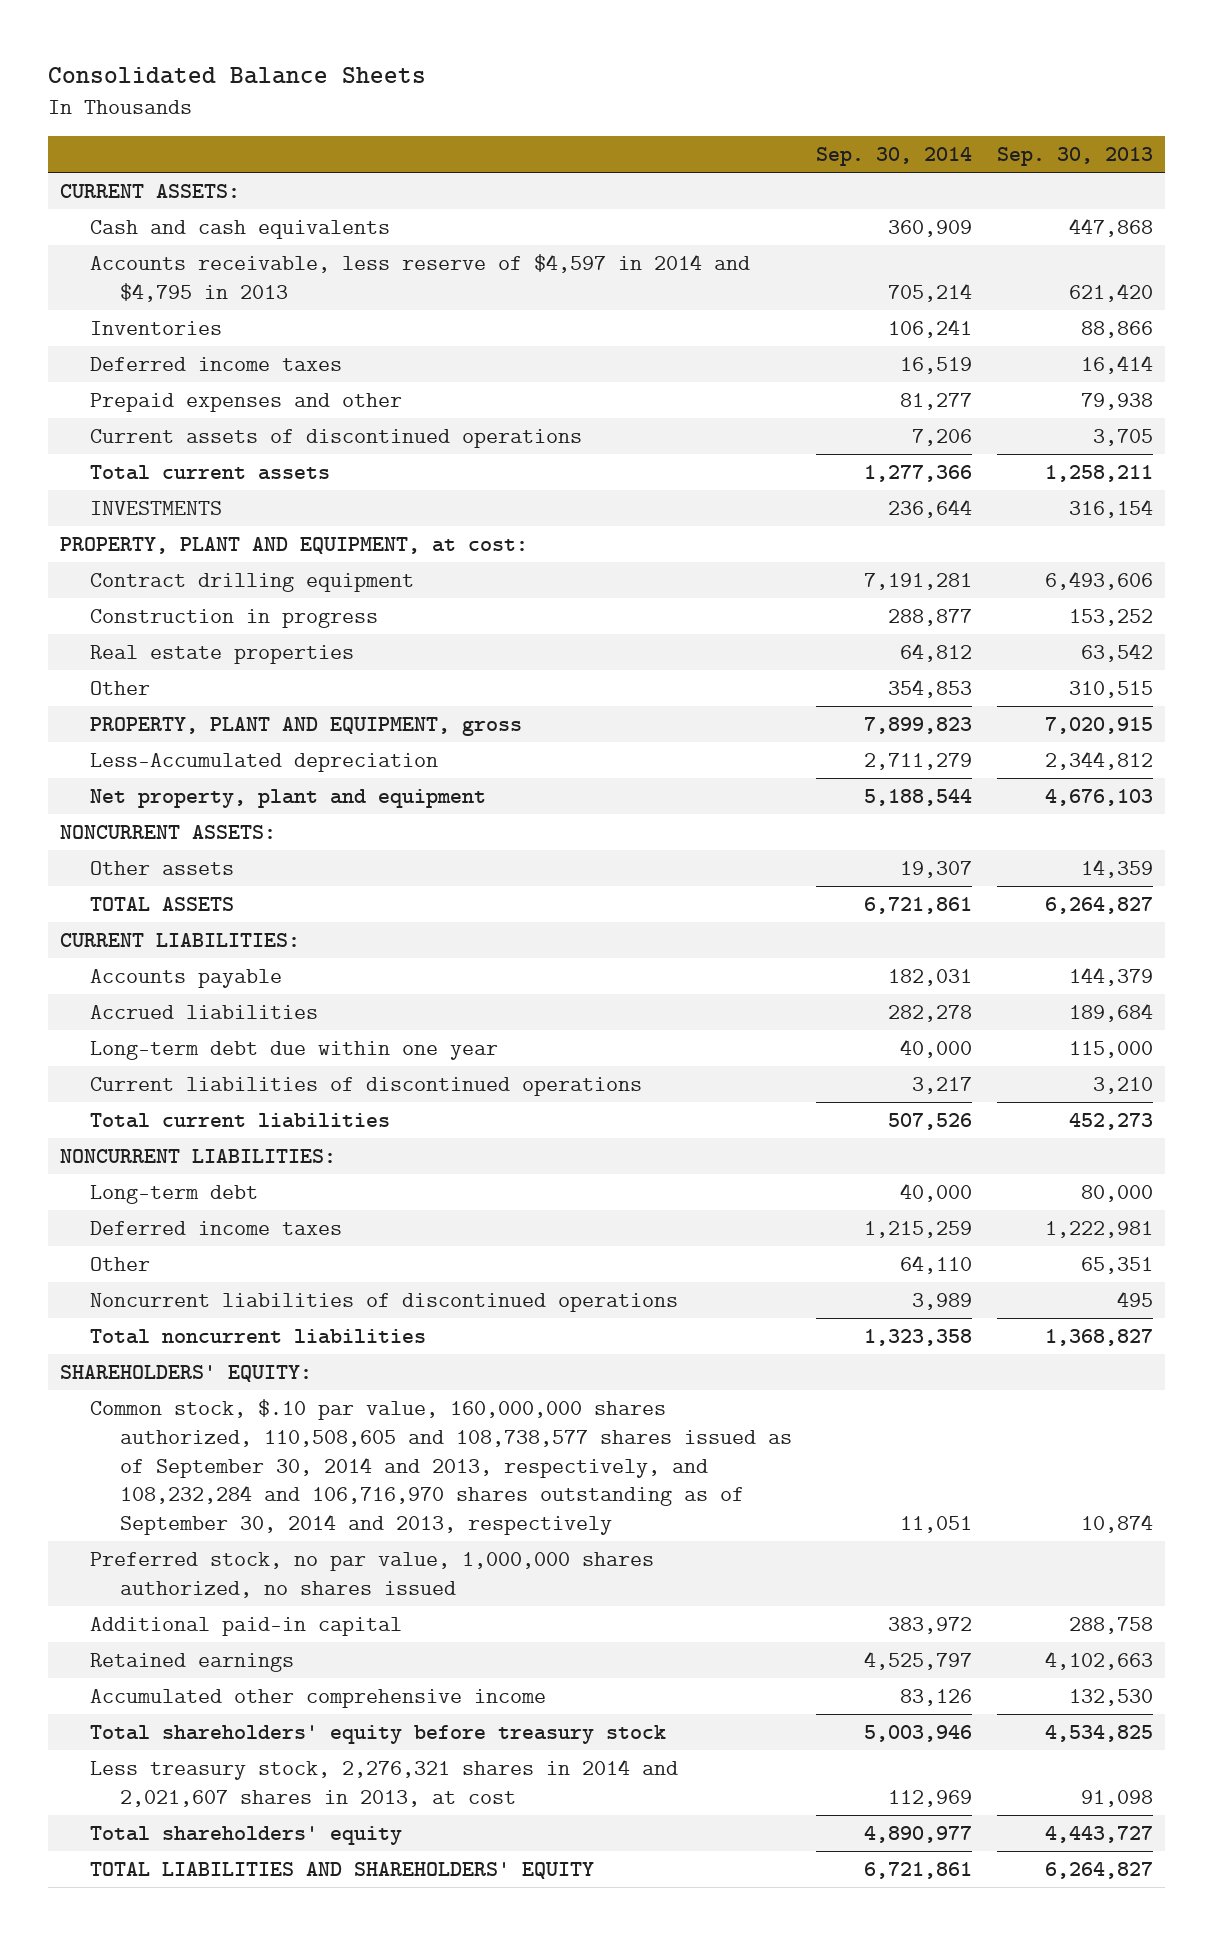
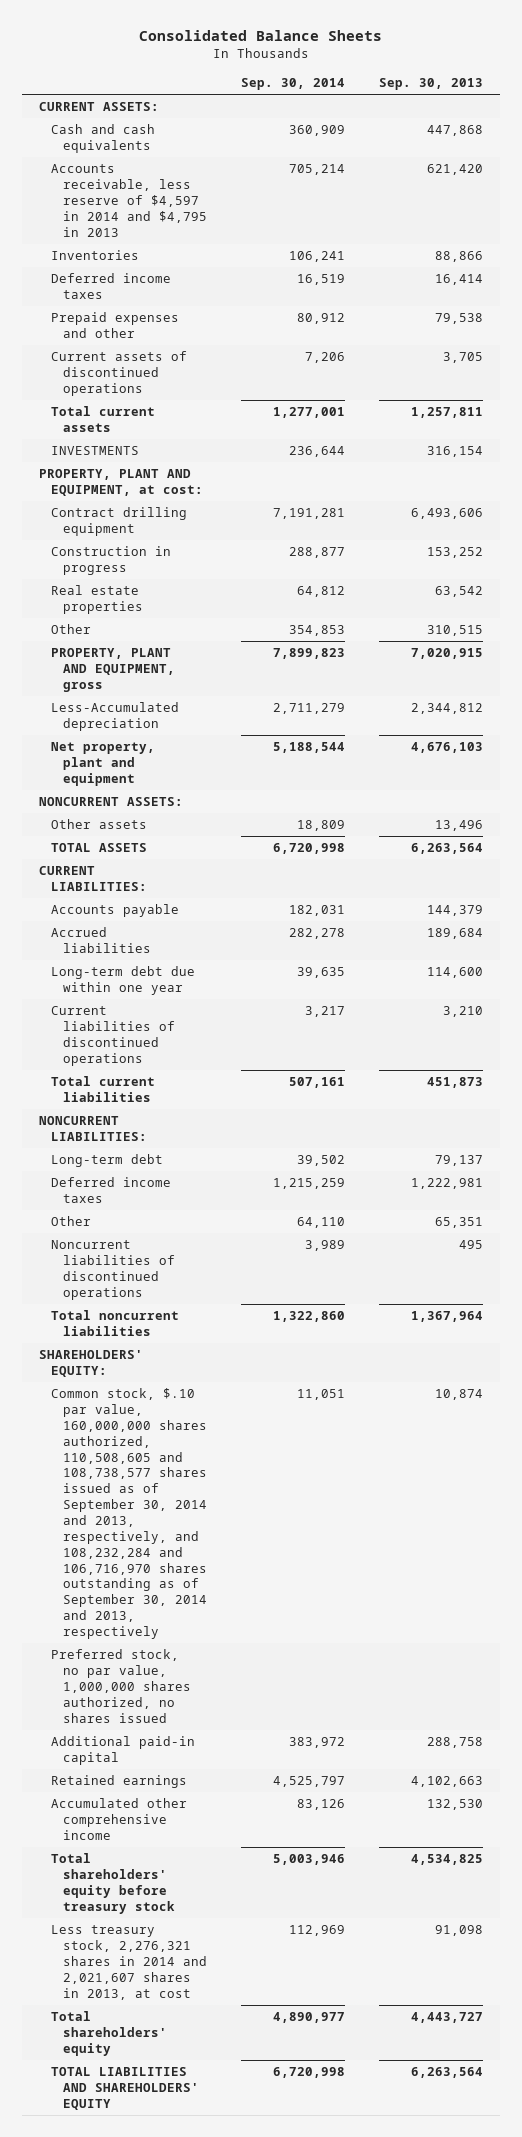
- Prepaid expenses and other | 81,277 | 79,938
+ Prepaid expenses and other | 80,912 | 79,538
- Total current assets | 1,277,366 | 1,258,211
+ Total current assets | 1,277,001 | 1,257,811
- Other assets | 19,307 | 14,359
- TOTAL ASSETS | 6,721,861 | 6,264,827
+ Other assets | 18,809 | 13,496
+ TOTAL ASSETS | 6,720,998 | 6,263,564
- Long-term debt due within one year | 40,000 | 115,000
+ Long-term debt due within one year | 39,635 | 114,600
- Total current liabilities | 507,526 | 452,273
+ Total current liabilities | 507,161 | 451,873
- Long-term debt | 40,000 | 80,000
+ Long-term debt | 39,502 | 79,137
- Total noncurrent liabilities | 1,323,358 | 1,368,827
+ Total noncurrent liabilities | 1,322,860 | 1,367,964
- TOTAL LIABILITIES AND SHAREHOLDERS' EQUITY | 6,721,861 | 6,264,827
+ TOTAL LIABILITIES AND SHAREHOLDERS' EQUITY | 6,720,998 | 6,263,564

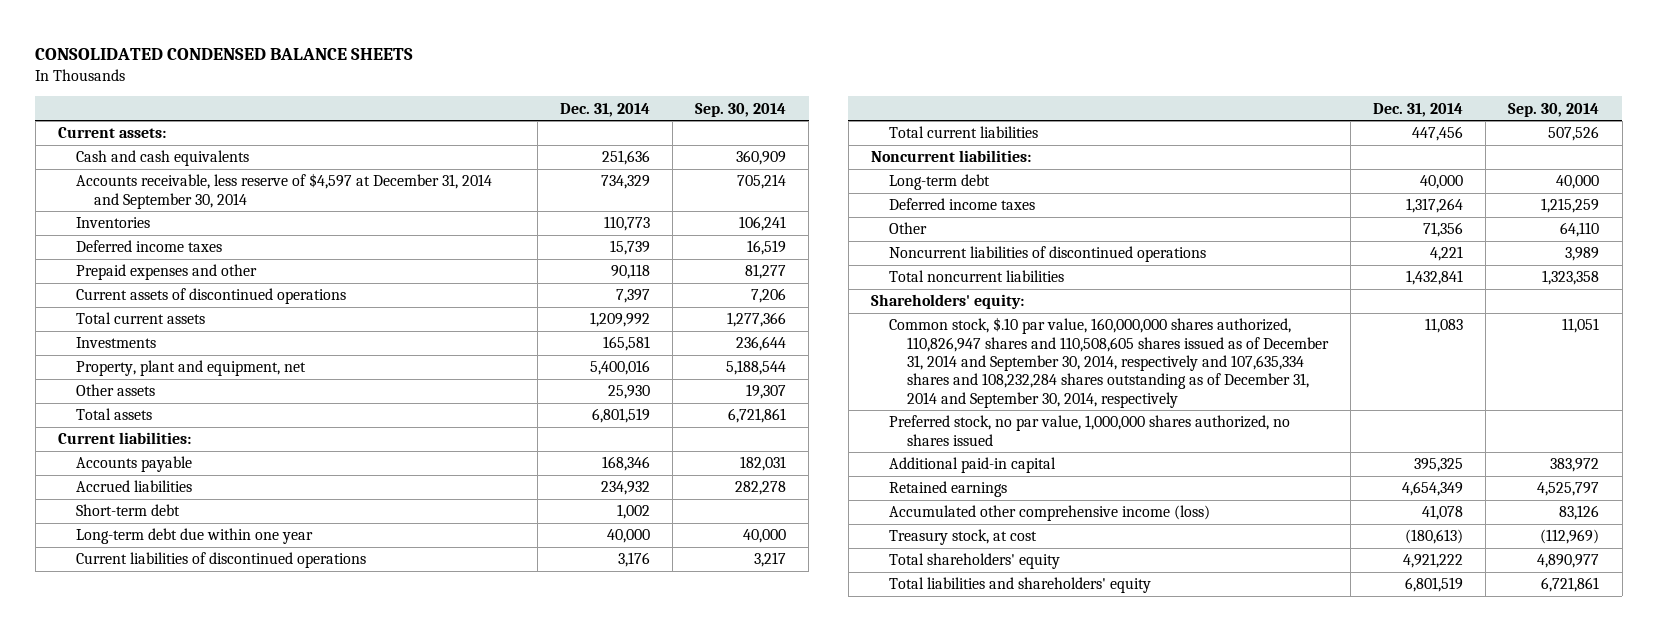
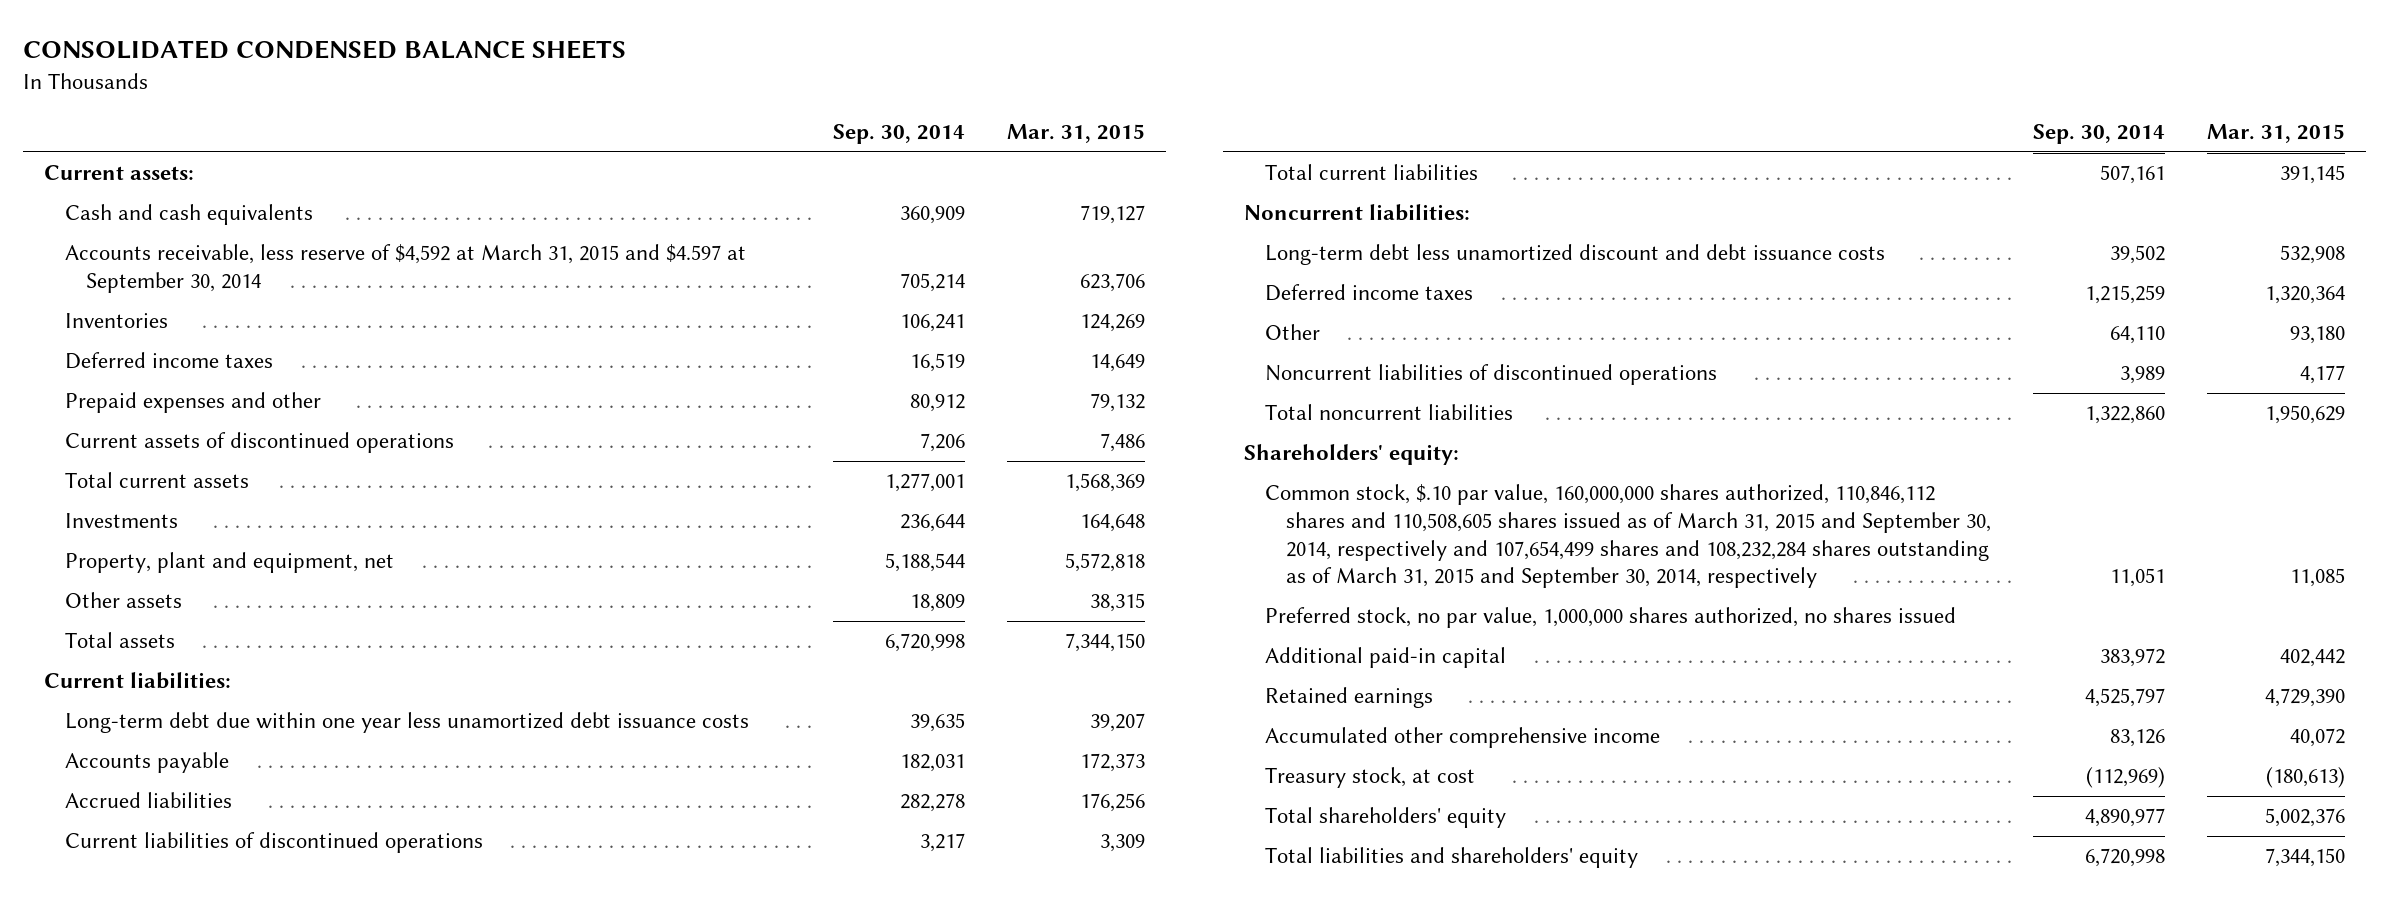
- | Dec. 31, 2014 | Sep. 30, 2014
+ | Sep. 30, 2014 | Mar. 31, 2015
- Accounts receivable, less reserve of $4,597 at December 31, 2014 and September 30, 2014 | 734,329 | 705,214
+ Accounts receivable, less reserve of $4,592 at March 31, 2015 and $4.597 at September 30, 2014 | 705,214 | 623,706
- Prepaid expenses and other | 90,118 | 81,277
+ Prepaid expenses and other | 80,912 | 79,132
- Total current assets | 1,209,992 | 1,277,366
+ Total current assets | 1,277,001 | 1,568,369
- Other assets | 25,930 | 19,307
- Total assets | 6,801,519 | 6,721,861
+ Other assets | 18,809 | 38,315
+ Total assets | 6,720,998 | 7,344,150
+ Long-term debt due within one year less unamortized debt issuance costs | 39,635 | 39,207
- Short-term debt | 1,002 |
- Long-term debt due within one year | 40,000 | 40,000
- Total current liabilities | 447,456 | 507,526
+ Total current liabilities | 507,161 | 391,145
- Long-term debt | 40,000 | 40,000
+ Long-term debt less unamortized discount and debt issuance costs | 39,502 | 532,908
- Total noncurrent liabilities | 1,432,841 | 1,323,358
+ Total noncurrent liabilities | 1,322,860 | 1,950,629
- Common stock, $.10 par value, 160,000,000 shares authorized, 110,826,947 shares and 110,508,605 shares issued as of December 31, 2014 and September 30, 2014, respectively and 107,635,334 shares and 108,232,284 shares outstanding as of December 31, 2014 and September 30, 2014, respectively | 11,083 | 11,051
+ Common stock, $.10 par value, 160,000,000 shares authorized, 110,846,112 shares and 110,508,605 shares issued as of March 31, 2015 and September 30, 2014, respectively and 107,654,499 shares and 108,232,284 shares outstanding as of March 31, 2015 and September 30, 2014, respectively | 11,051 | 11,085
- Accumulated other comprehensive income (loss) | 41,078 | 83,126
+ Accumulated other comprehensive income | 83,126 | 40,072
- Total liabilities and shareholders' equity | 6,801,519 | 6,721,861
+ Total liabilities and shareholders' equity | 6,720,998 | 7,344,150

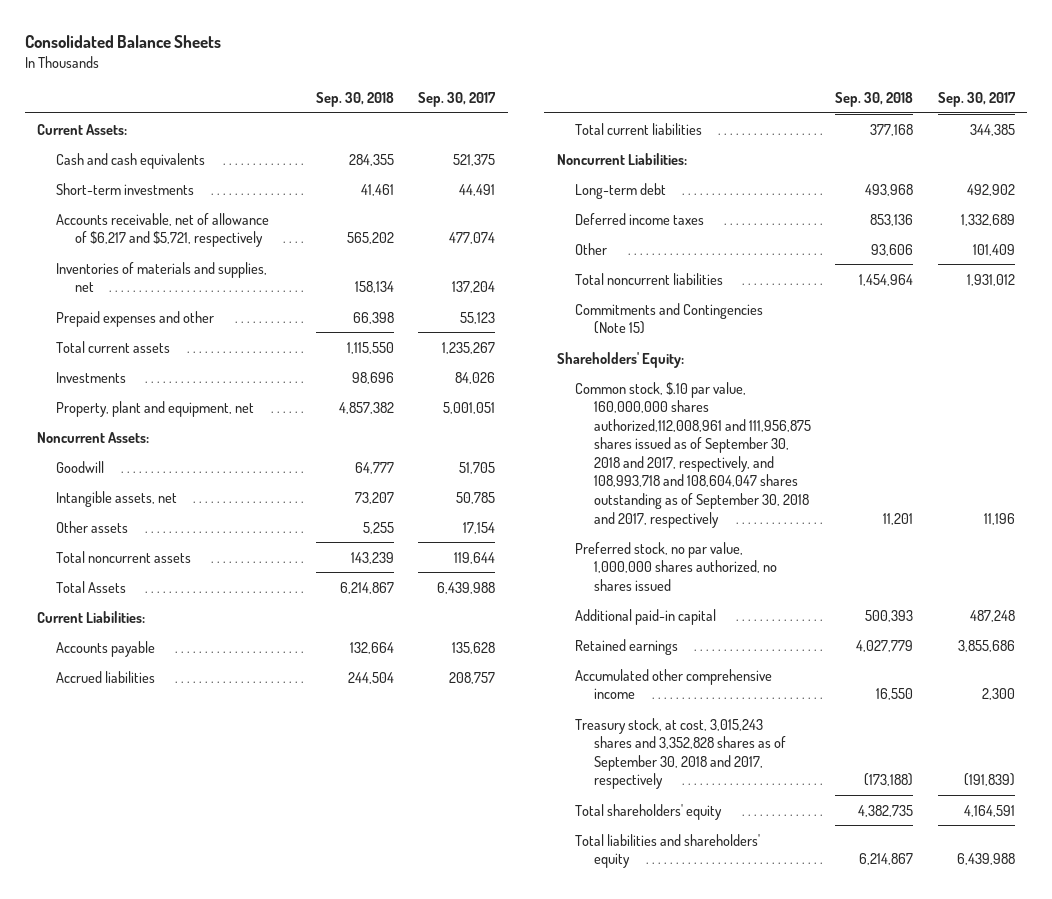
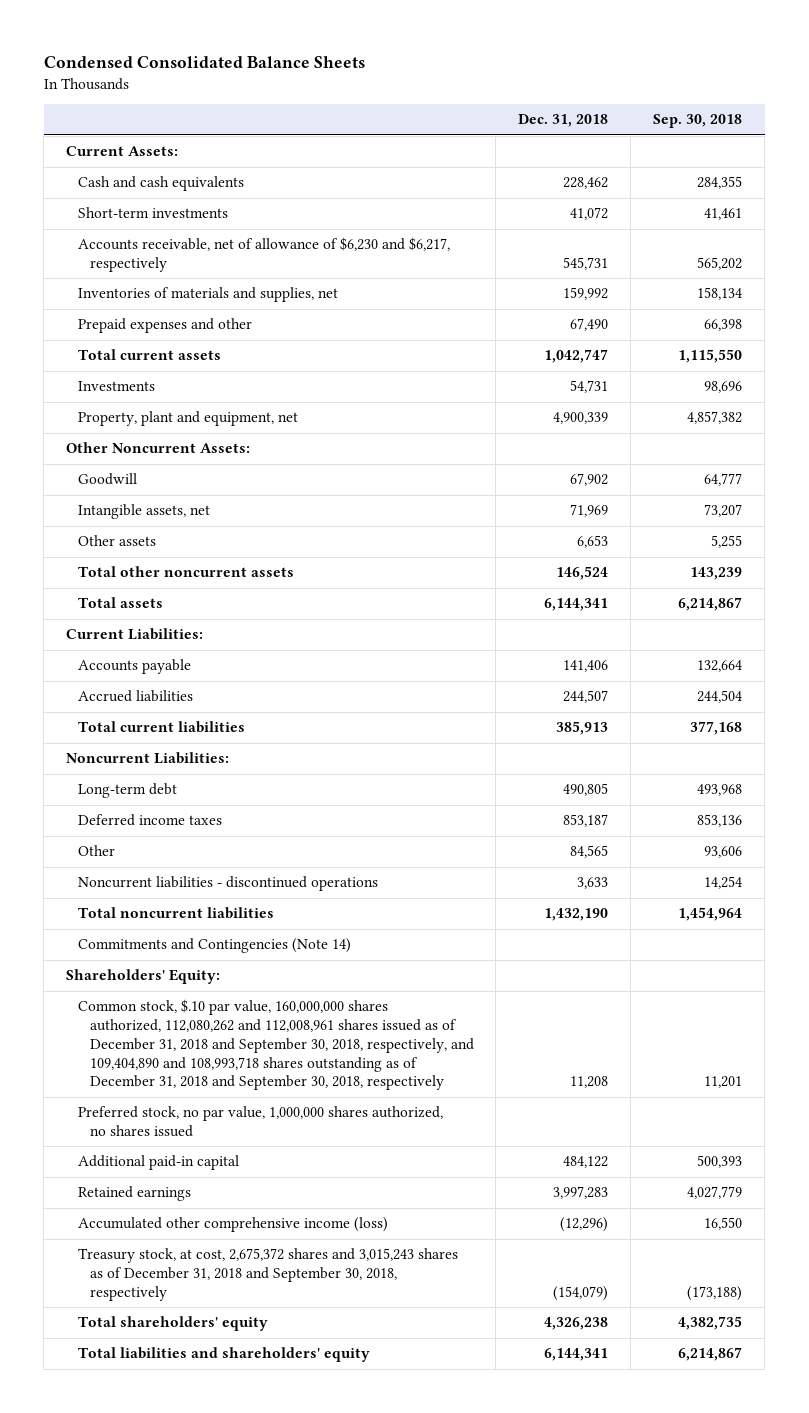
- Consolidated Balance Sheets
+ Condensed Consolidated Balance Sheets
- | Sep. 30, 2018 | Sep. 30, 2017
+ | Dec. 31, 2018 | Sep. 30, 2018
- Accounts receivable, net of allowance of $6,217 and $5,721, respectively | 565,202 | 477,074
+ Accounts receivable, net of allowance of $6,230 and $6,217, respectively | 545,731 | 565,202
- Noncurrent Assets:
+ Other Noncurrent Assets:
- Total noncurrent assets | 143,239 | 119,644
- Total Assets | 6,214,867 | 6,439,988
+ Total other noncurrent assets | 146,524 | 143,239
+ Total assets | 6,144,341 | 6,214,867
+ Noncurrent liabilities - discontinued operations | 3,633 | 14,254
- Commitments and Contingencies (Note 15)
+ Commitments and Contingencies (Note 14)
- Common stock, $.10 par value, 160,000,000 shares authorized,112,008,961 and 111,956,875 shares issued as of September 30, 2018 and 2017, respectively, and 108,993,718 and 108,604,047 shares outstanding as of September 30, 2018 and 2017, respectively | 11,201 | 11,196
+ Common stock, $.10 par value, 160,000,000 shares authorized, 112,080,262 and 112,008,961 shares issued as of December 31, 2018 and September 30, 2018, respectively, and 109,404,890 and 108,993,718 shares outstanding as of December 31, 2018 and September 30, 2018, respectively | 11,208 | 11,201
- Accumulated other comprehensive income | 16,550 | 2,300
- Treasury stock, at cost, 3,015,243 shares and 3,352,828 shares as of September 30, 2018 and 2017, respectively | (173,188) | (191,839)
+ Accumulated other comprehensive income (loss) | (12,296) | 16,550
+ Treasury stock, at cost, 2,675,372 shares and 3,015,243 shares as of December 31, 2018 and September 30, 2018, respectively | (154,079) | (173,188)

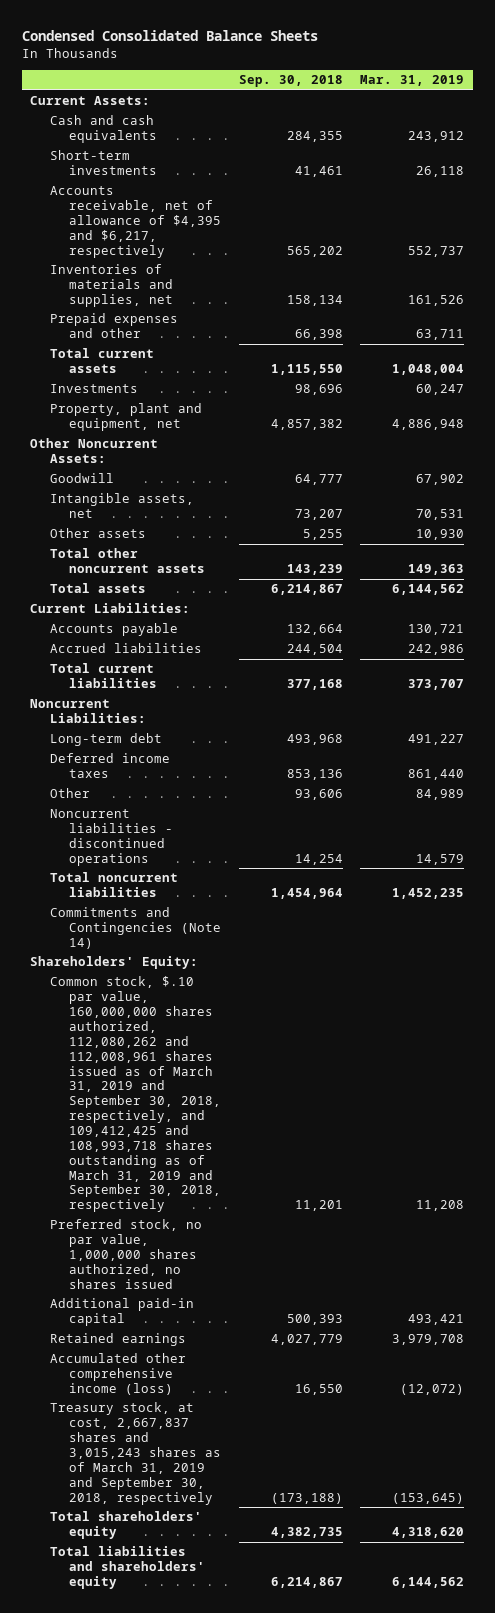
- | Dec. 31, 2018 | Sep. 30, 2018
+ | Sep. 30, 2018 | Mar. 31, 2019
- Accounts receivable, net of allowance of $6,230 and $6,217, respectively | 545,731 | 565,202
+ Accounts receivable, net of allowance of $4,395 and $6,217, respectively | 565,202 | 552,737
- Common stock, $.10 par value, 160,000,000 shares authorized, 112,080,262 and 112,008,961 shares issued as of December 31, 2018 and September 30, 2018, respectively, and 109,404,890 and 108,993,718 shares outstanding as of December 31, 2018 and September 30, 2018, respectively | 11,208 | 11,201
+ Common stock, $.10 par value, 160,000,000 shares authorized, 112,080,262 and 112,008,961 shares issued as of March 31, 2019 and September 30, 2018, respectively, and 109,412,425 and 108,993,718 shares outstanding as of March 31, 2019 and September 30, 2018, respectively | 11,201 | 11,208
- Treasury stock, at cost, 2,675,372 shares and 3,015,243 shares as of December 31, 2018 and September 30, 2018, respectively | (154,079) | (173,188)
+ Treasury stock, at cost, 2,667,837 shares and 3,015,243 shares as of March 31, 2019 and September 30, 2018, respectively | (173,188) | (153,645)

